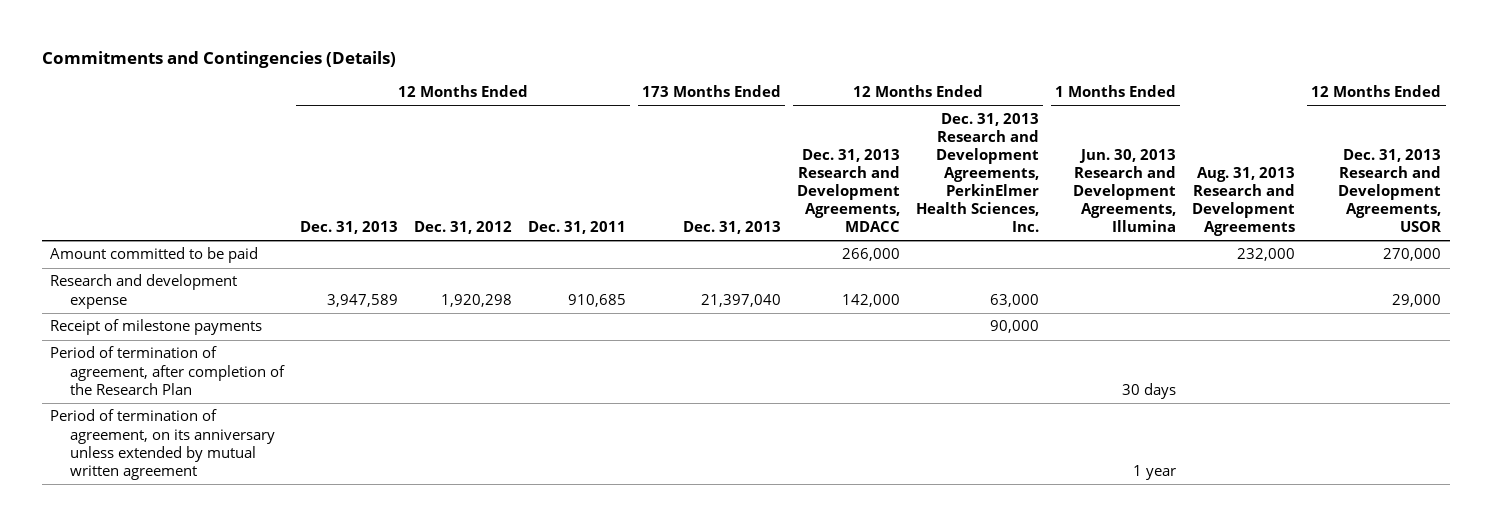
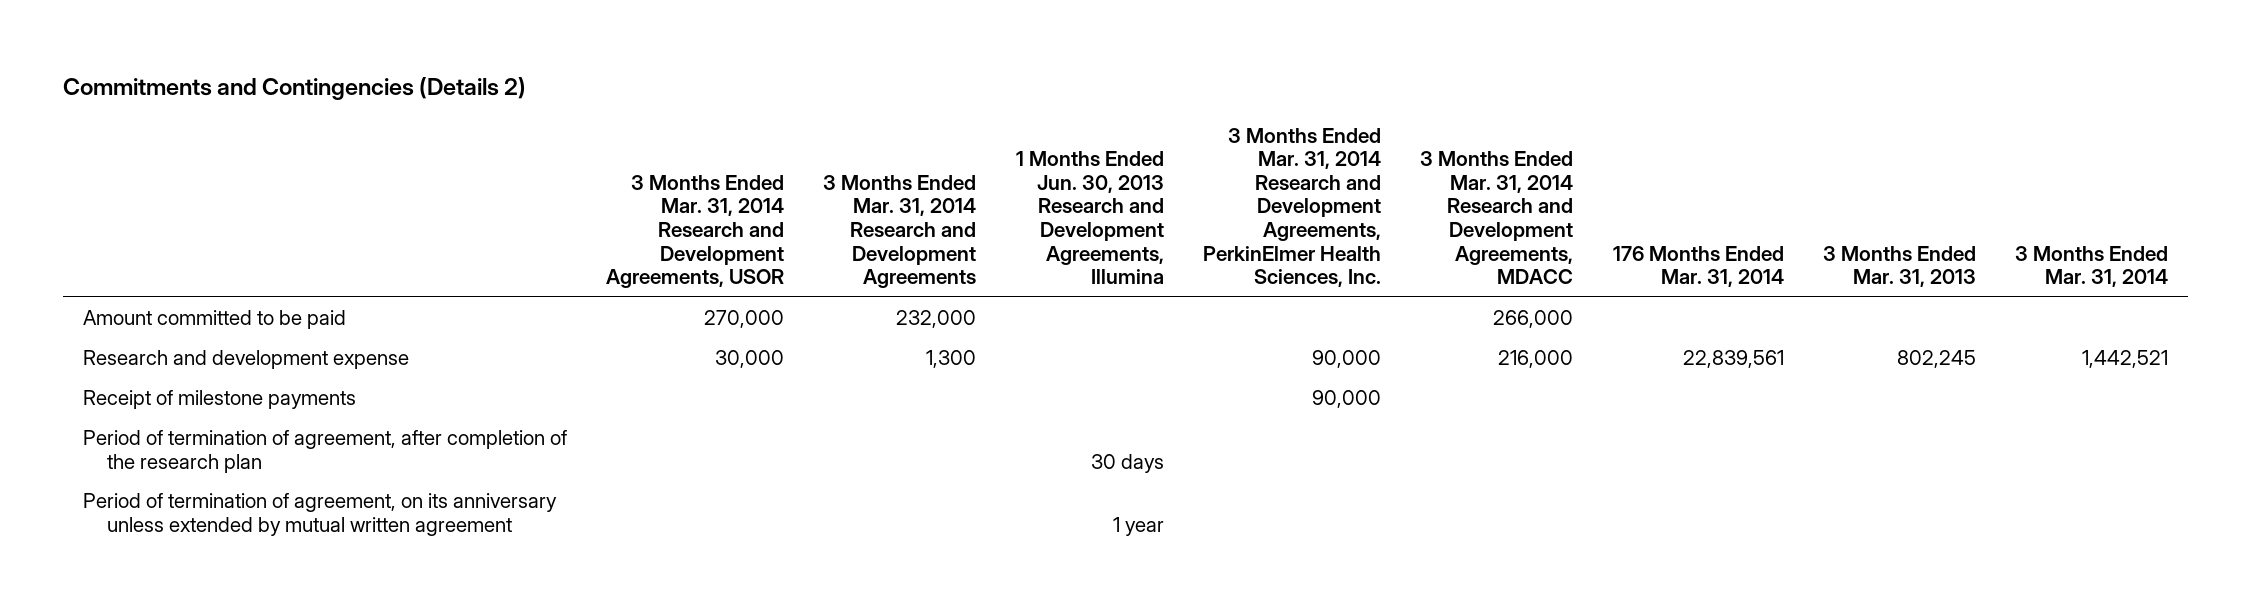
- Commitments and Contingencies (Details)
+ Commitments and Contingencies (Details 2)
- | 12 Months Ended Dec. 31, 2013 | 12 Months Ended Dec. 31, 2012 | 12 Months Ended Dec. 31, 2011 | 173 Months Ended Dec. 31, 2013 | 12 Months Ended Dec. 31, 2013 Research and Development Agreements, MDACC | 12 Months Ended Dec. 31, 2013 Research and Development Agreements, PerkinElmer Health Sciences, Inc. | 1 Months Ended Jun. 30, 2013 Research and Development Agreements, Illumina | Aug. 31, 2013 Research and Development Agreements | 12 Months Ended Dec. 31, 2013 Research and Development Agreements, USOR
+ | 3 Months Ended Mar. 31, 2014 Research and Development Agreements, USOR | 3 Months Ended Mar. 31, 2014 Research and Development Agreements | 1 Months Ended Jun. 30, 2013 Research and Development Agreements, Illumina | 3 Months Ended Mar. 31, 2014 Research and Development Agreements, PerkinElmer Health Sciences, Inc. | 3 Months Ended Mar. 31, 2014 Research and Development Agreements, MDACC | 176 Months Ended Mar. 31, 2014 | 3 Months Ended Mar. 31, 2013 | 3 Months Ended Mar. 31, 2014
- Period of termination of agreement, after completion of the Research Plan | | | | | | | 30 days | |
+ Period of termination of agreement, after completion of the research plan | | | 30 days | | | | |

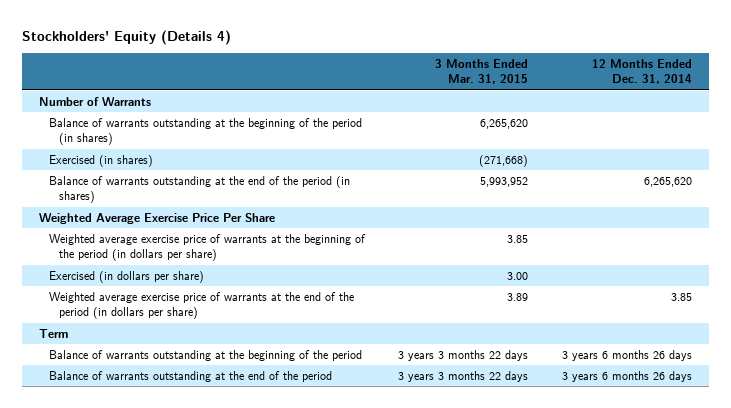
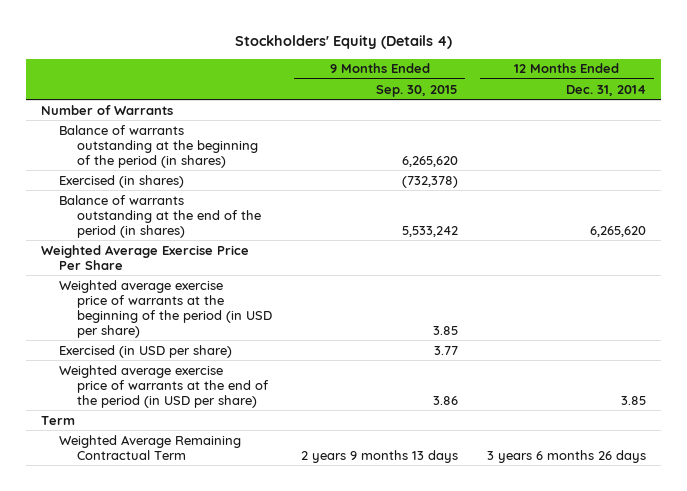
- | 3 Months Ended Mar. 31, 2015 | 12 Months Ended Dec. 31, 2014
+ | 9 Months Ended Sep. 30, 2015 | 12 Months Ended Dec. 31, 2014
- Weighted average exercise price of warrants at the beginning of the period (in dollars per share) | 3.85 |
- Exercised (in dollars per share) | 3.00 |
- Weighted average exercise price of warrants at the end of the period (in dollars per share) | 3.89 | 3.85
+ Weighted average exercise price of warrants at the beginning of the period (in USD per share) | 3.85 |
+ Exercised (in USD per share) | 3.77 |
+ Weighted average exercise price of warrants at the end of the period (in USD per share) | 3.86 | 3.85
- Balance of warrants outstanding at the beginning of the period | 3 years 3 months 22 days | 3 years 6 months 26 days
- Balance of warrants outstanding at the end of the period | 3 years 3 months 22 days | 3 years 6 months 26 days
+ Weighted Average Remaining Contractual Term | 2 years 9 months 13 days | 3 years 6 months 26 days

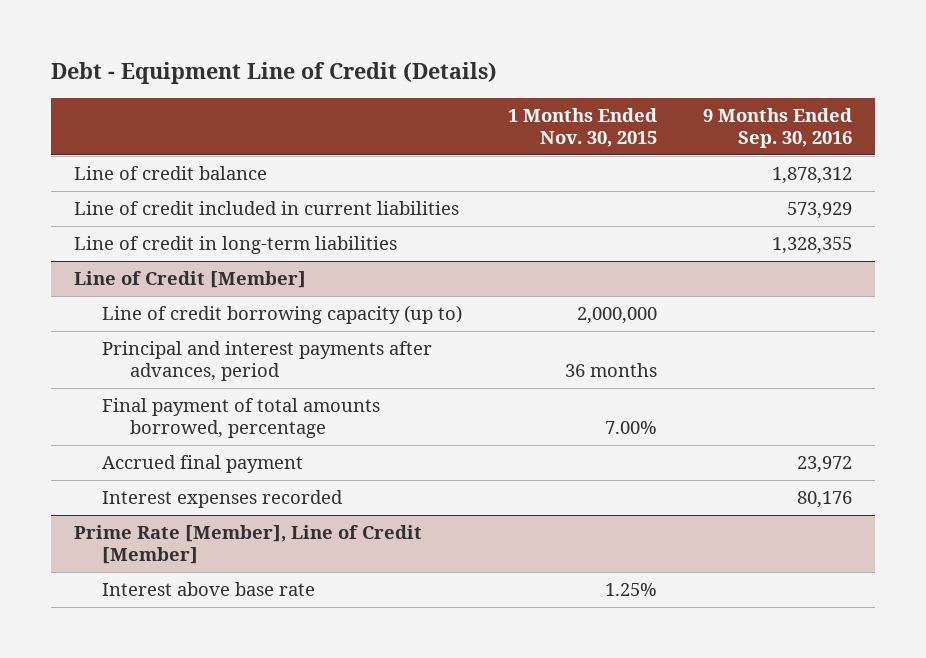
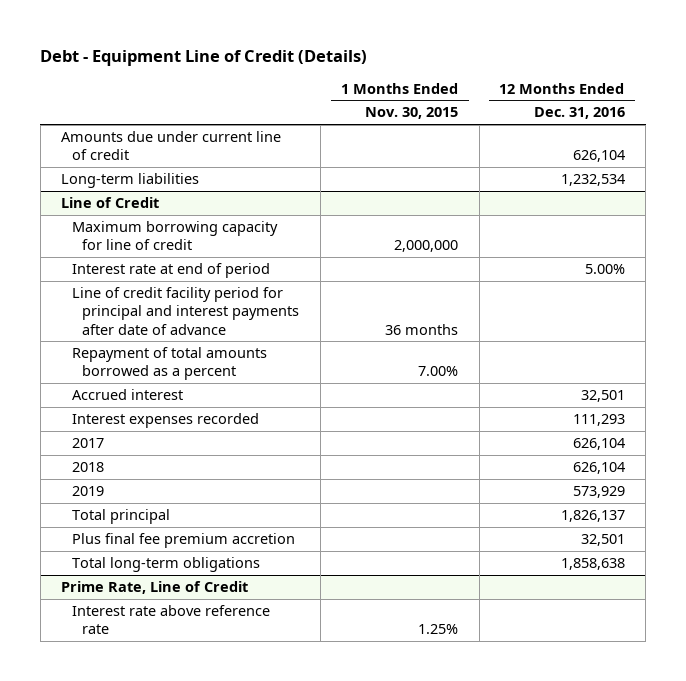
- | 1 Months Ended Nov. 30, 2015 | 9 Months Ended Sep. 30, 2016
+ | 1 Months Ended Nov. 30, 2015 | 12 Months Ended Dec. 31, 2016
- Line of credit balance | | 1,878,312
- Line of credit included in current liabilities | | 573,929
- Line of credit in long-term liabilities | | 1,328,355
- Line of Credit [Member]
- Line of credit borrowing capacity (up to) | 2,000,000 |
- Principal and interest payments after advances, period | 36 months |
- Final payment of total amounts borrowed, percentage | 7.00% |
- Accrued final payment | | 23,972
+ Amounts due under current line of credit | | 626,104
+ Long-term liabilities | | 1,232,534
+ Line of Credit
+ Maximum borrowing capacity for line of credit | 2,000,000 |
+ Interest rate at end of period | | 5.00%
+ Line of credit facility period for principal and interest payments after date of advance | 36 months |
+ Repayment of total amounts borrowed as a percent | 7.00% |
+ Accrued interest | | 32,501
- Prime Rate [Member], Line of Credit [Member]
- Interest above base rate | 1.25% |
+ 2017 | | 626,104
+ 2018 | | 626,104
+ 2019 | | 573,929
+ Total principal | | 1,826,137
+ Plus final fee premium accretion | | 32,501
+ Total long-term obligations | | 1,858,638
+ Prime Rate, Line of Credit
+ Interest rate above reference rate | 1.25% |

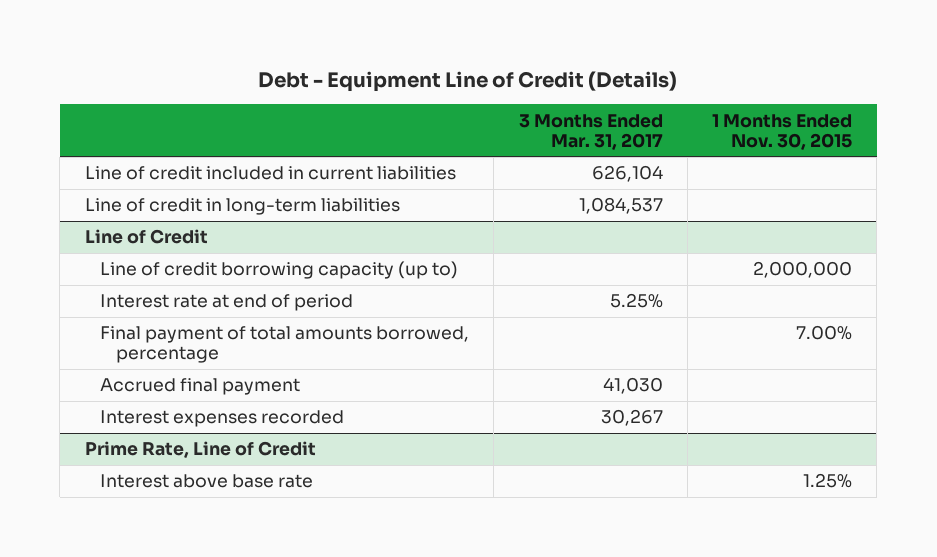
- | 1 Months Ended Nov. 30, 2015 | 12 Months Ended Dec. 31, 2016
+ | 3 Months Ended Mar. 31, 2017 | 1 Months Ended Nov. 30, 2015
- Amounts due under current line of credit | | 626,104
- Long-term liabilities | | 1,232,534
+ Line of credit included in current liabilities | 626,104 |
+ Line of credit in long-term liabilities | 1,084,537 |
@ Line of Credit
- Maximum borrowing capacity for line of credit | 2,000,000 |
+ Line of credit borrowing capacity (up to) | | 2,000,000
- Line of credit facility period for principal and interest payments after date of advance | 36 months |
- Repayment of total amounts borrowed as a percent | 7.00% |
- Accrued interest | | 32,501
+ Final payment of total amounts borrowed, percentage | | 7.00%
+ Accrued final payment | 41,030 |
- 2017 | | 626,104
- 2018 | | 626,104
- 2019 | | 573,929
- Total principal | | 1,826,137
- Plus final fee premium accretion | | 32,501
- Total long-term obligations | | 1,858,638
@ Prime Rate, Line of Credit
- Interest rate above reference rate | 1.25% |
+ Interest above base rate | | 1.25%

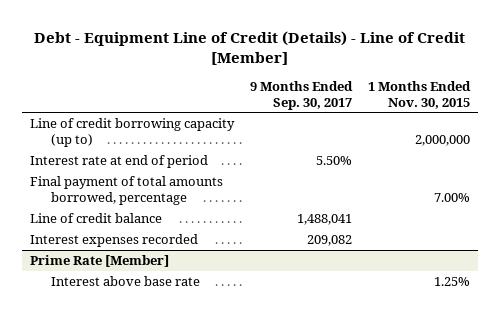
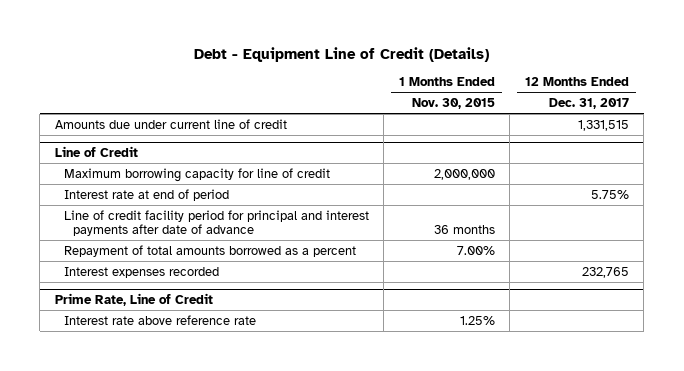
- Debt - Equipment Line of Credit (Details) - Line of Credit [Member]
+ Debt - Equipment Line of Credit (Details)
- | 9 Months Ended Sep. 30, 2017 | 1 Months Ended Nov. 30, 2015
+ | 1 Months Ended Nov. 30, 2015 | 12 Months Ended Dec. 31, 2017
- Line of credit borrowing capacity (up to) | | 2,000,000
- Interest rate at end of period | 5.50% |
- Final payment of total amounts borrowed, percentage | | 7.00%
- Line of credit balance | 1,488,041 |
- Interest expenses recorded | 209,082 |
- Prime Rate [Member]
- Interest above base rate | | 1.25%
+ Amounts due under current line of credit | | 1,331,515
+ Line of Credit
+ Maximum borrowing capacity for line of credit | 2,000,000 |
+ Interest rate at end of period | | 5.75%
+ Line of credit facility period for principal and interest payments after date of advance | 36 months |
+ Repayment of total amounts borrowed as a percent | 7.00% |
+ Interest expenses recorded | | 232,765
+ Prime Rate, Line of Credit
+ Interest rate above reference rate | 1.25% |

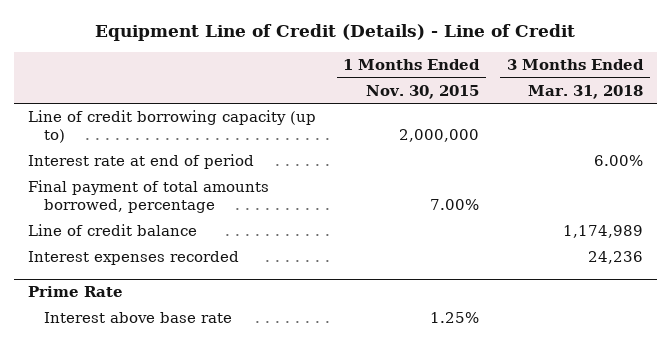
- Debt - Equipment Line of Credit (Details)
+ Equipment Line of Credit (Details) - Line of Credit
- | 1 Months Ended Nov. 30, 2015 | 12 Months Ended Dec. 31, 2017
+ | 1 Months Ended Nov. 30, 2015 | 3 Months Ended Mar. 31, 2018
- Amounts due under current line of credit | | 1,331,515
- Line of Credit
- Maximum borrowing capacity for line of credit | 2,000,000 |
- Interest rate at end of period | | 5.75%
- Line of credit facility period for principal and interest payments after date of advance | 36 months |
- Repayment of total amounts borrowed as a percent | 7.00% |
- Interest expenses recorded | | 232,765
- Prime Rate, Line of Credit
- Interest rate above reference rate | 1.25% |
+ Line of credit borrowing capacity (up to) | 2,000,000 |
+ Interest rate at end of period | | 6.00%
+ Final payment of total amounts borrowed, percentage | 7.00% |
+ Line of credit balance | | 1,174,989
+ Interest expenses recorded | | 24,236
+ Prime Rate
+ Interest above base rate | 1.25% |

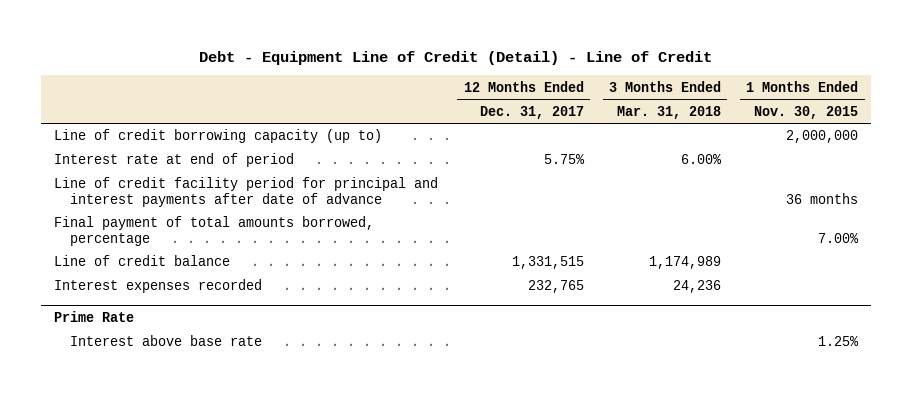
- Equipment Line of Credit (Details) - Line of Credit
+ Debt - Equipment Line of Credit (Detail) - Line of Credit
- | 1 Months Ended Nov. 30, 2015 | 3 Months Ended Mar. 31, 2018
+ | 12 Months Ended Dec. 31, 2017 | 3 Months Ended Mar. 31, 2018 | 1 Months Ended Nov. 30, 2015
+ Line of credit facility period for principal and interest payments after date of advance | | | 36 months

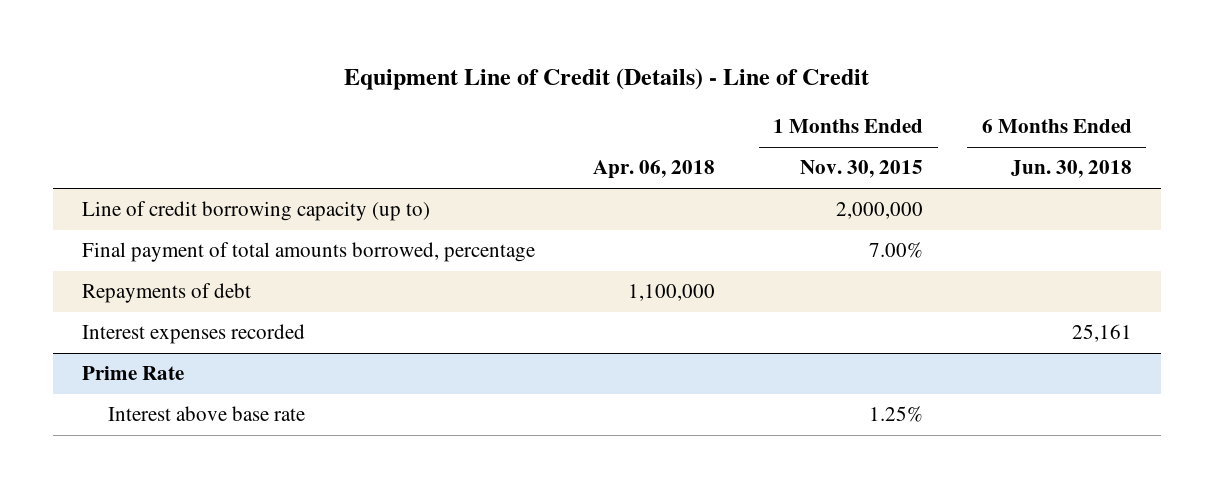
- Debt - Equipment Line of Credit (Detail) - Line of Credit
+ Equipment Line of Credit (Details) - Line of Credit
- | 12 Months Ended Dec. 31, 2017 | 3 Months Ended Mar. 31, 2018 | 1 Months Ended Nov. 30, 2015
+ | Apr. 06, 2018 | 1 Months Ended Nov. 30, 2015 | 6 Months Ended Jun. 30, 2018
- Interest rate at end of period | 5.75% | 6.00% |
- Line of credit facility period for principal and interest payments after date of advance | | | 36 months
- Line of credit balance | 1,331,515 | 1,174,989 |
+ Repayments of debt | 1,100,000 | |

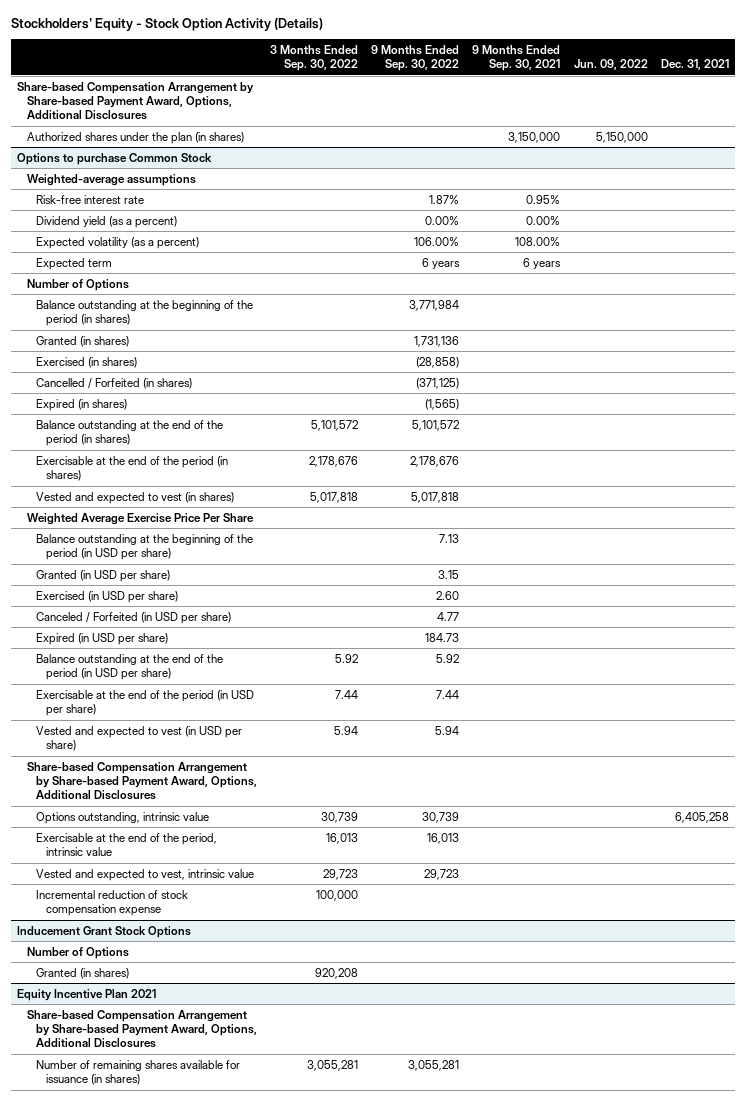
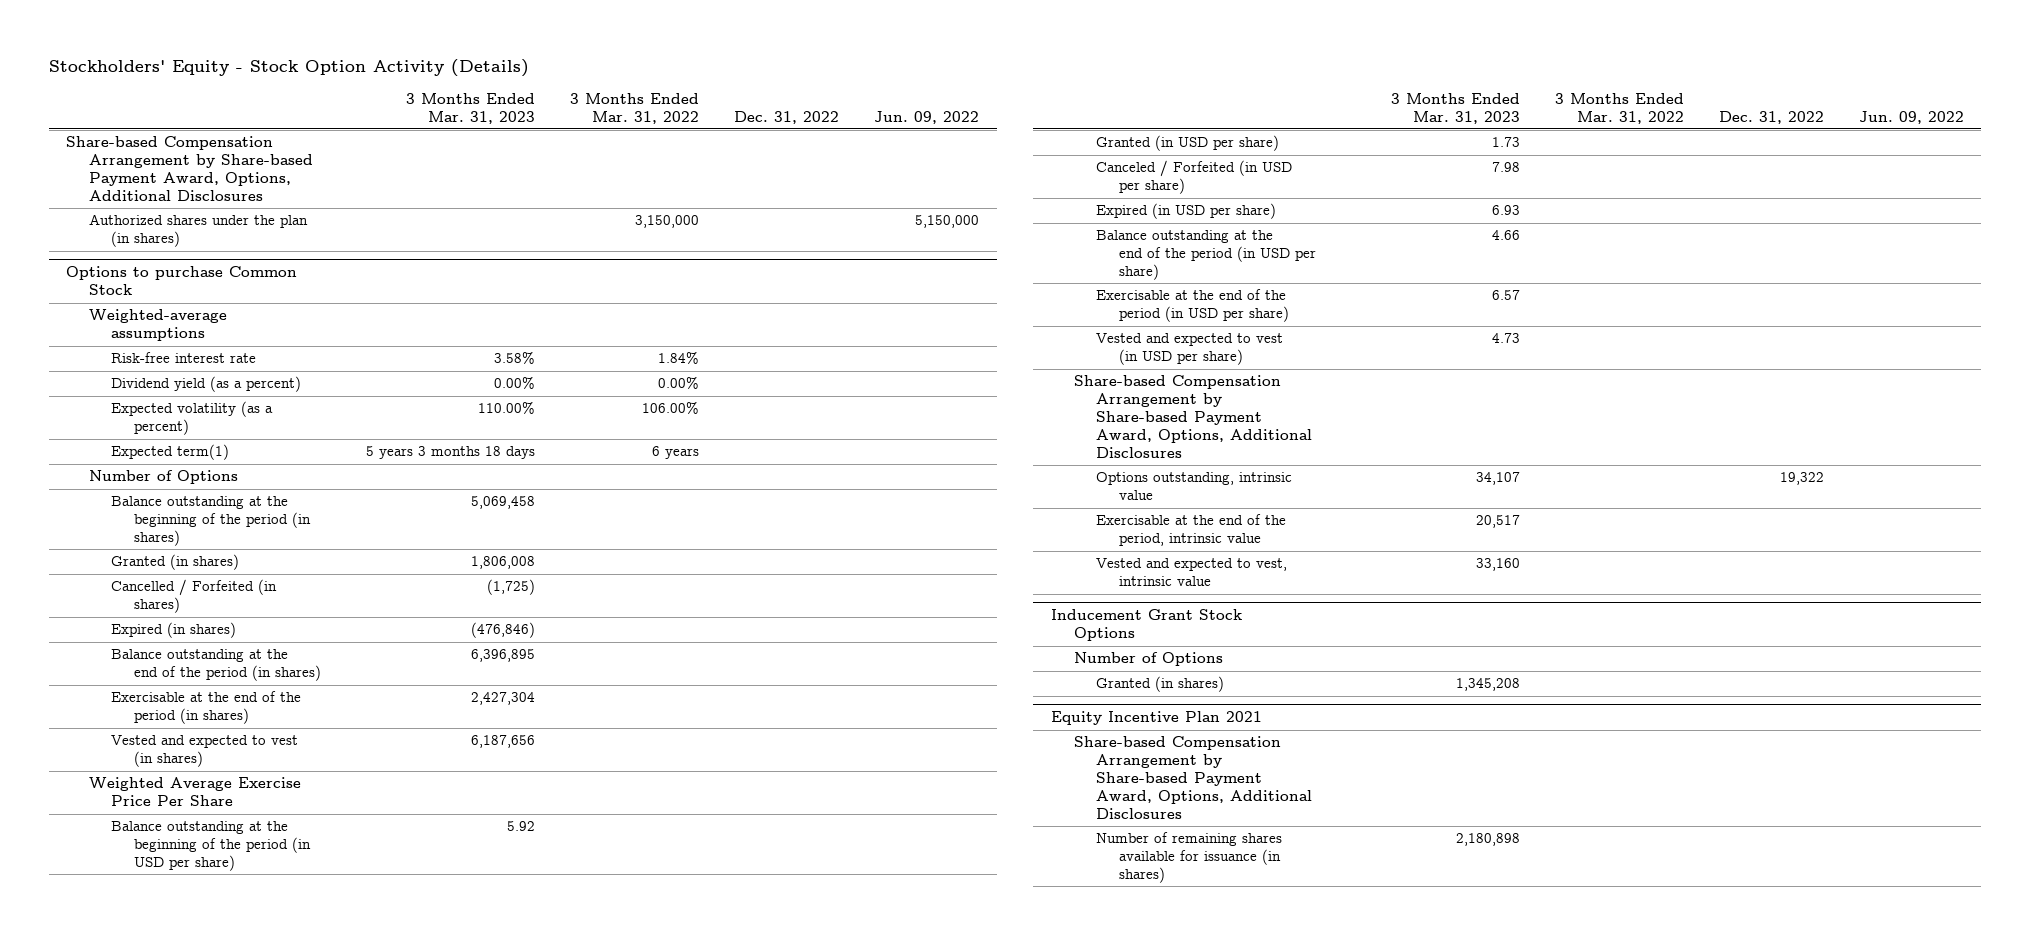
- | 3 Months Ended Sep. 30, 2022 | 9 Months Ended Sep. 30, 2022 | 9 Months Ended Sep. 30, 2021 | Jun. 09, 2022 | Dec. 31, 2021
+ | 3 Months Ended Mar. 31, 2023 | 3 Months Ended Mar. 31, 2022 | Dec. 31, 2022 | Jun. 09, 2022
@ Options to purchase Common Stock
- Expected term | | 6 years | 6 years | |
+ Expected term(1) | 5 years 3 months 18 days | 6 years | |
- Exercised (in shares) | | (28,858) | | |
- Exercised (in USD per share) | | 2.60 | | |
- Incremental reduction of stock compensation expense | 100,000 | | | |

